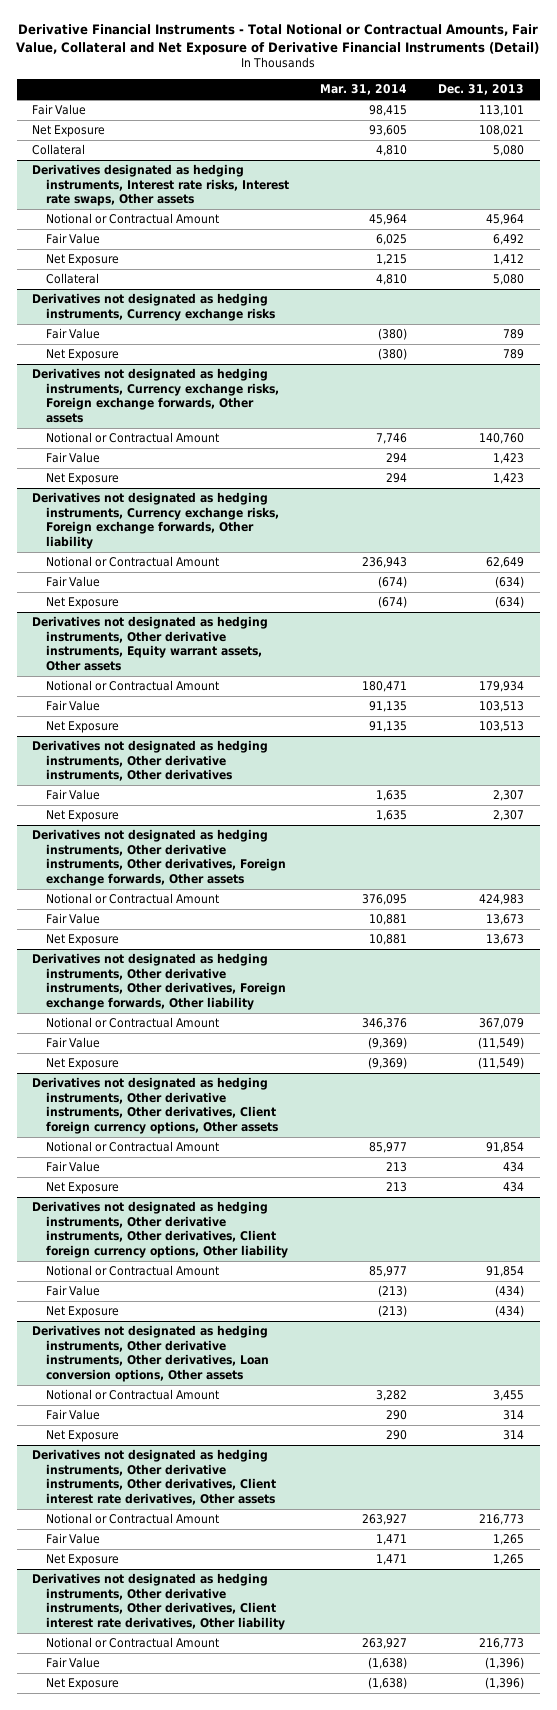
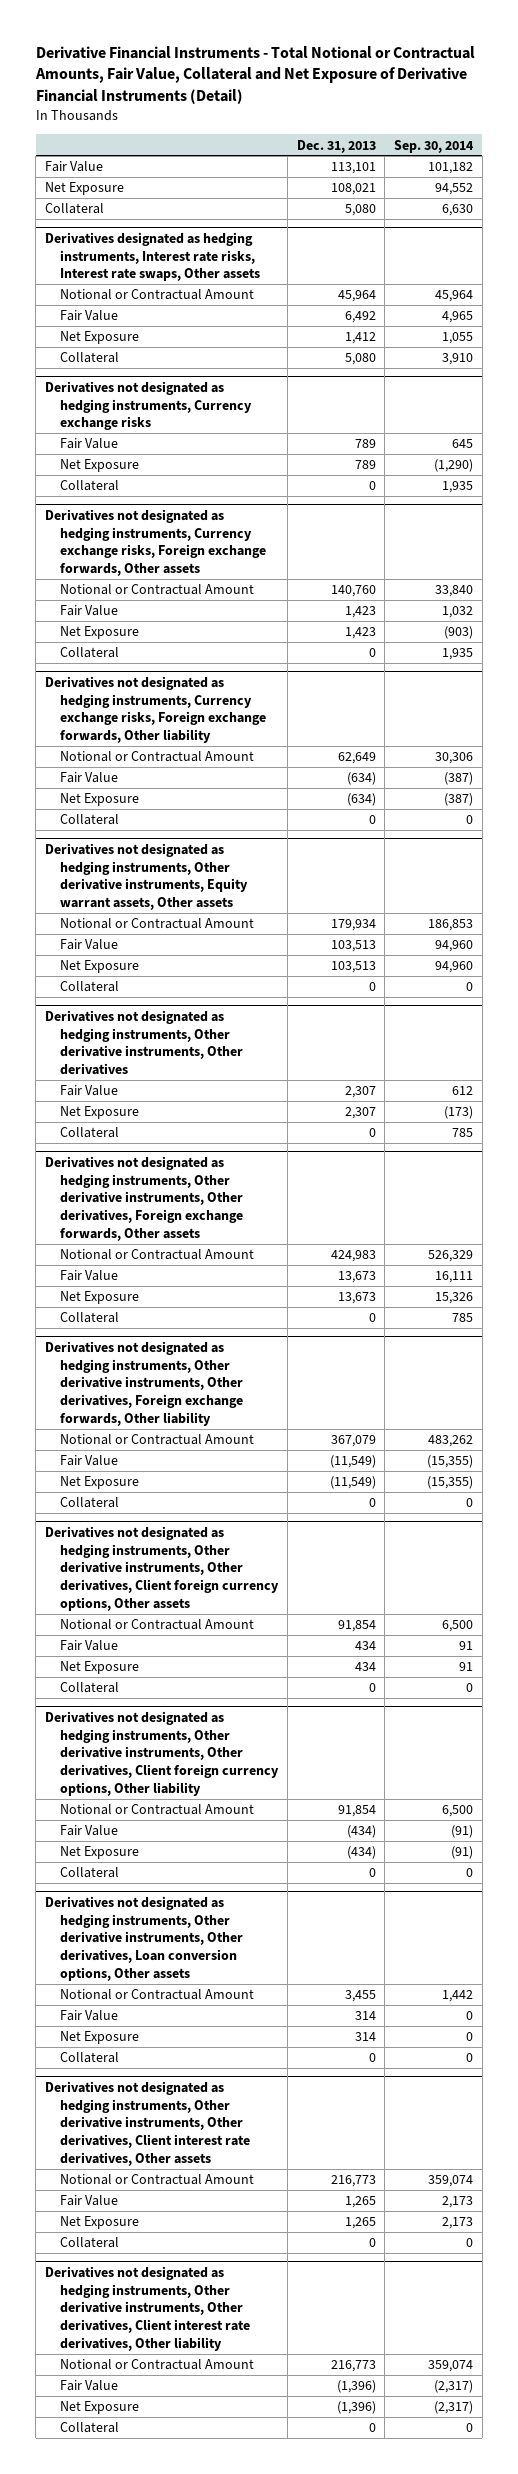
- | Mar. 31, 2014 | Dec. 31, 2013
+ | Dec. 31, 2013 | Sep. 30, 2014
@ Derivatives not designated as hedging instruments, Currency exchange risks
+ Collateral | 0 | 1,935
@ Derivatives not designated as hedging instruments, Currency exchange risks, Foreign exchange forwards, Other assets
+ Collateral | 0 | 1,935
@ Derivatives not designated as hedging instruments, Currency exchange risks, Foreign exchange forwards, Other liability
+ Collateral | 0 | 0
@ Derivatives not designated as hedging instruments, Other derivative instruments, Equity warrant assets, Other assets
+ Collateral | 0 | 0
@ Derivatives not designated as hedging instruments, Other derivative instruments, Other derivatives
+ Collateral | 0 | 785
@ Derivatives not designated as hedging instruments, Other derivative instruments, Other derivatives, Foreign exchange forwards, Other assets
+ Collateral | 0 | 785
@ Derivatives not designated as hedging instruments, Other derivative instruments, Other derivatives, Foreign exchange forwards, Other liability
+ Collateral | 0 | 0
@ Derivatives not designated as hedging instruments, Other derivative instruments, Other derivatives, Client foreign currency options, Other assets
+ Collateral | 0 | 0
@ Derivatives not designated as hedging instruments, Other derivative instruments, Other derivatives, Client foreign currency options, Other liability
+ Collateral | 0 | 0
@ Derivatives not designated as hedging instruments, Other derivative instruments, Other derivatives, Loan conversion options, Other assets
+ Collateral | 0 | 0
@ Derivatives not designated as hedging instruments, Other derivative instruments, Other derivatives, Client interest rate derivatives, Other assets
+ Collateral | 0 | 0
@ Derivatives not designated as hedging instruments, Other derivative instruments, Other derivatives, Client interest rate derivatives, Other liability
+ Collateral | 0 | 0

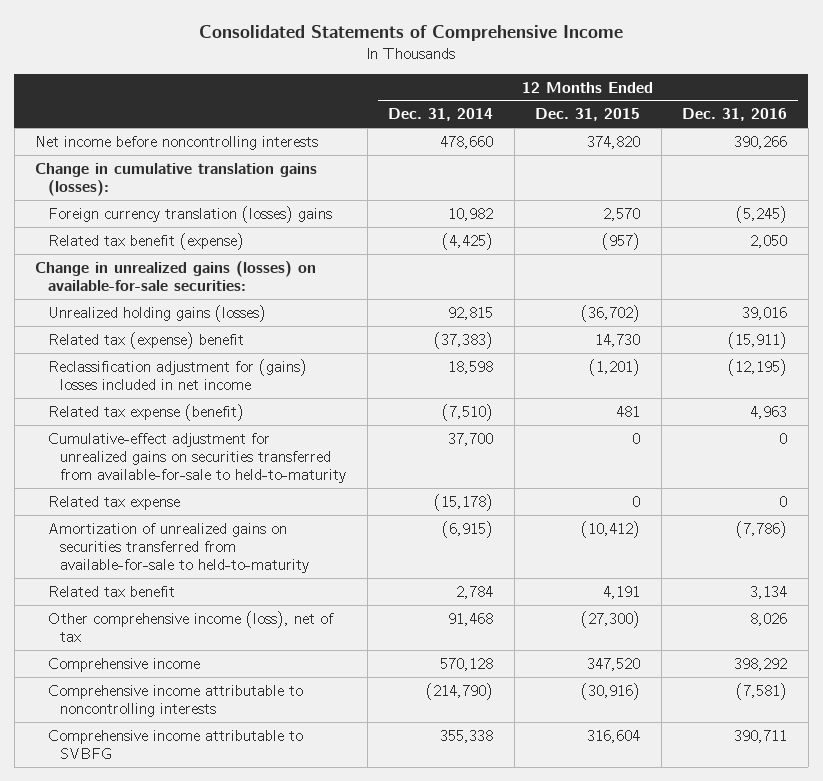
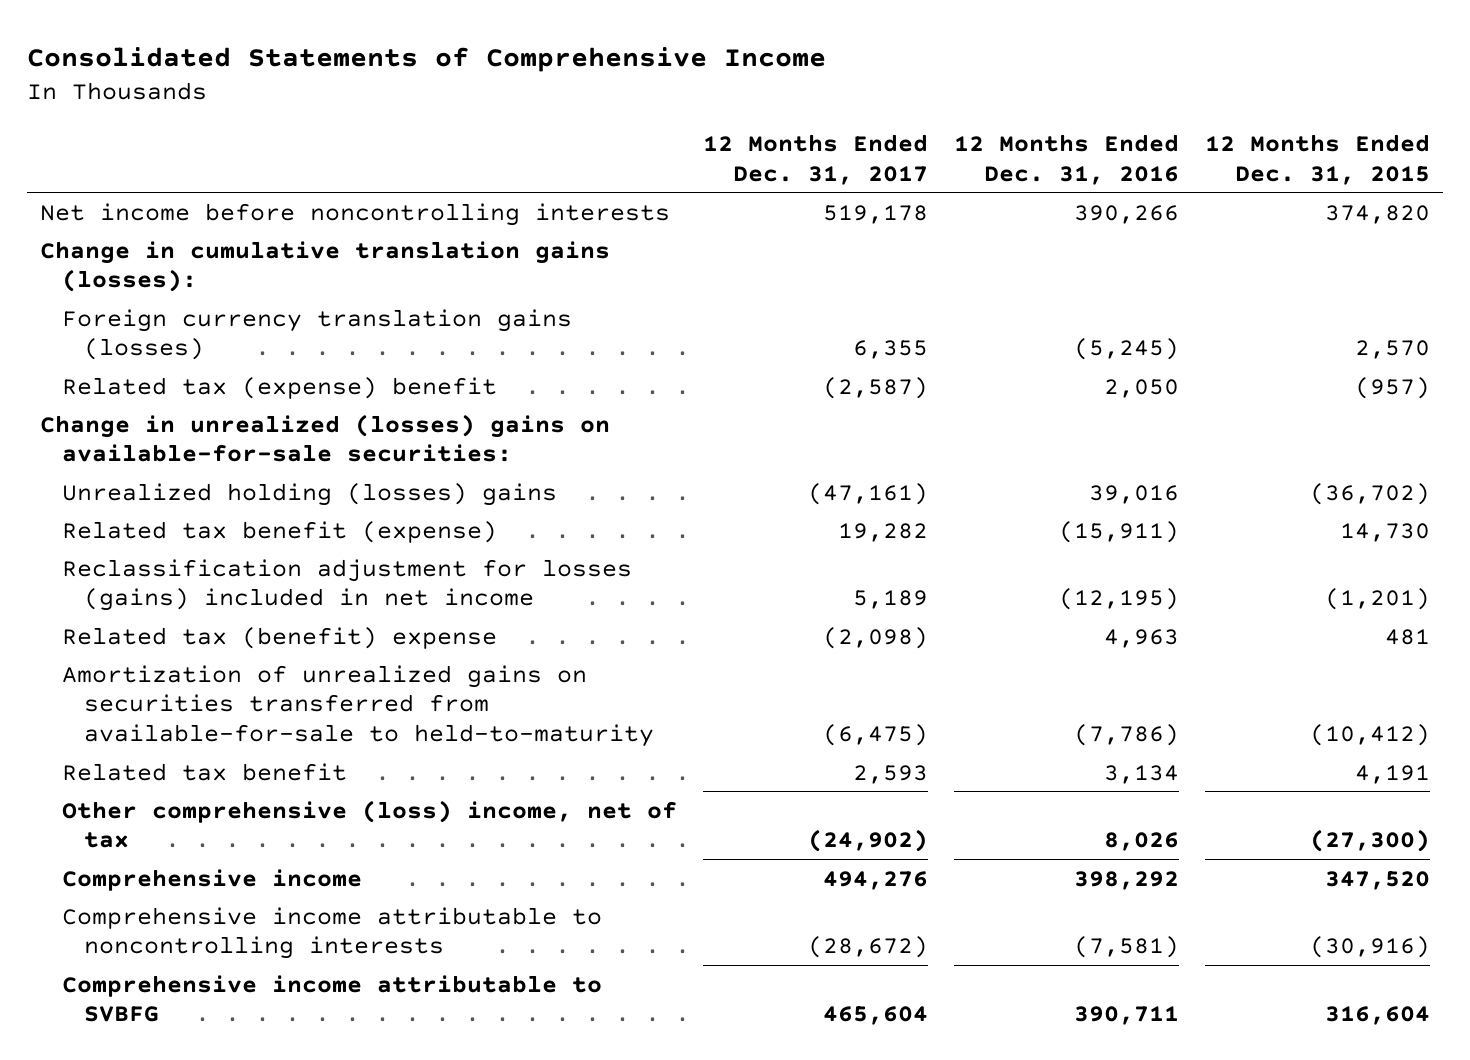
- | 12 Months Ended Dec. 31, 2014 | 12 Months Ended Dec. 31, 2015 | 12 Months Ended Dec. 31, 2016
+ | 12 Months Ended Dec. 31, 2017 | 12 Months Ended Dec. 31, 2016 | 12 Months Ended Dec. 31, 2015
- Foreign currency translation (losses) gains | 10,982 | 2,570 | (5,245)
- Related tax benefit (expense) | (4,425) | (957) | 2,050
- Change in unrealized gains (losses) on available-for-sale securities:
- Unrealized holding gains (losses) | 92,815 | (36,702) | 39,016
- Related tax (expense) benefit | (37,383) | 14,730 | (15,911)
- Reclassification adjustment for (gains) losses included in net income | 18,598 | (1,201) | (12,195)
- Related tax expense (benefit) | (7,510) | 481 | 4,963
- Cumulative-effect adjustment for unrealized gains on securities transferred from available-for-sale to held-to-maturity | 37,700 | 0 | 0
- Related tax expense | (15,178) | 0 | 0
+ Foreign currency translation gains (losses) | 6,355 | (5,245) | 2,570
+ Related tax (expense) benefit | (2,587) | 2,050 | (957)
+ Change in unrealized (losses) gains on available-for-sale securities:
+ Unrealized holding (losses) gains | (47,161) | 39,016 | (36,702)
+ Related tax benefit (expense) | 19,282 | (15,911) | 14,730
+ Reclassification adjustment for losses (gains) included in net income | 5,189 | (12,195) | (1,201)
+ Related tax (benefit) expense | (2,098) | 4,963 | 481
- Other comprehensive income (loss), net of tax | 91,468 | (27,300) | 8,026
+ Other comprehensive (loss) income, net of tax | (24,902) | 8,026 | (27,300)

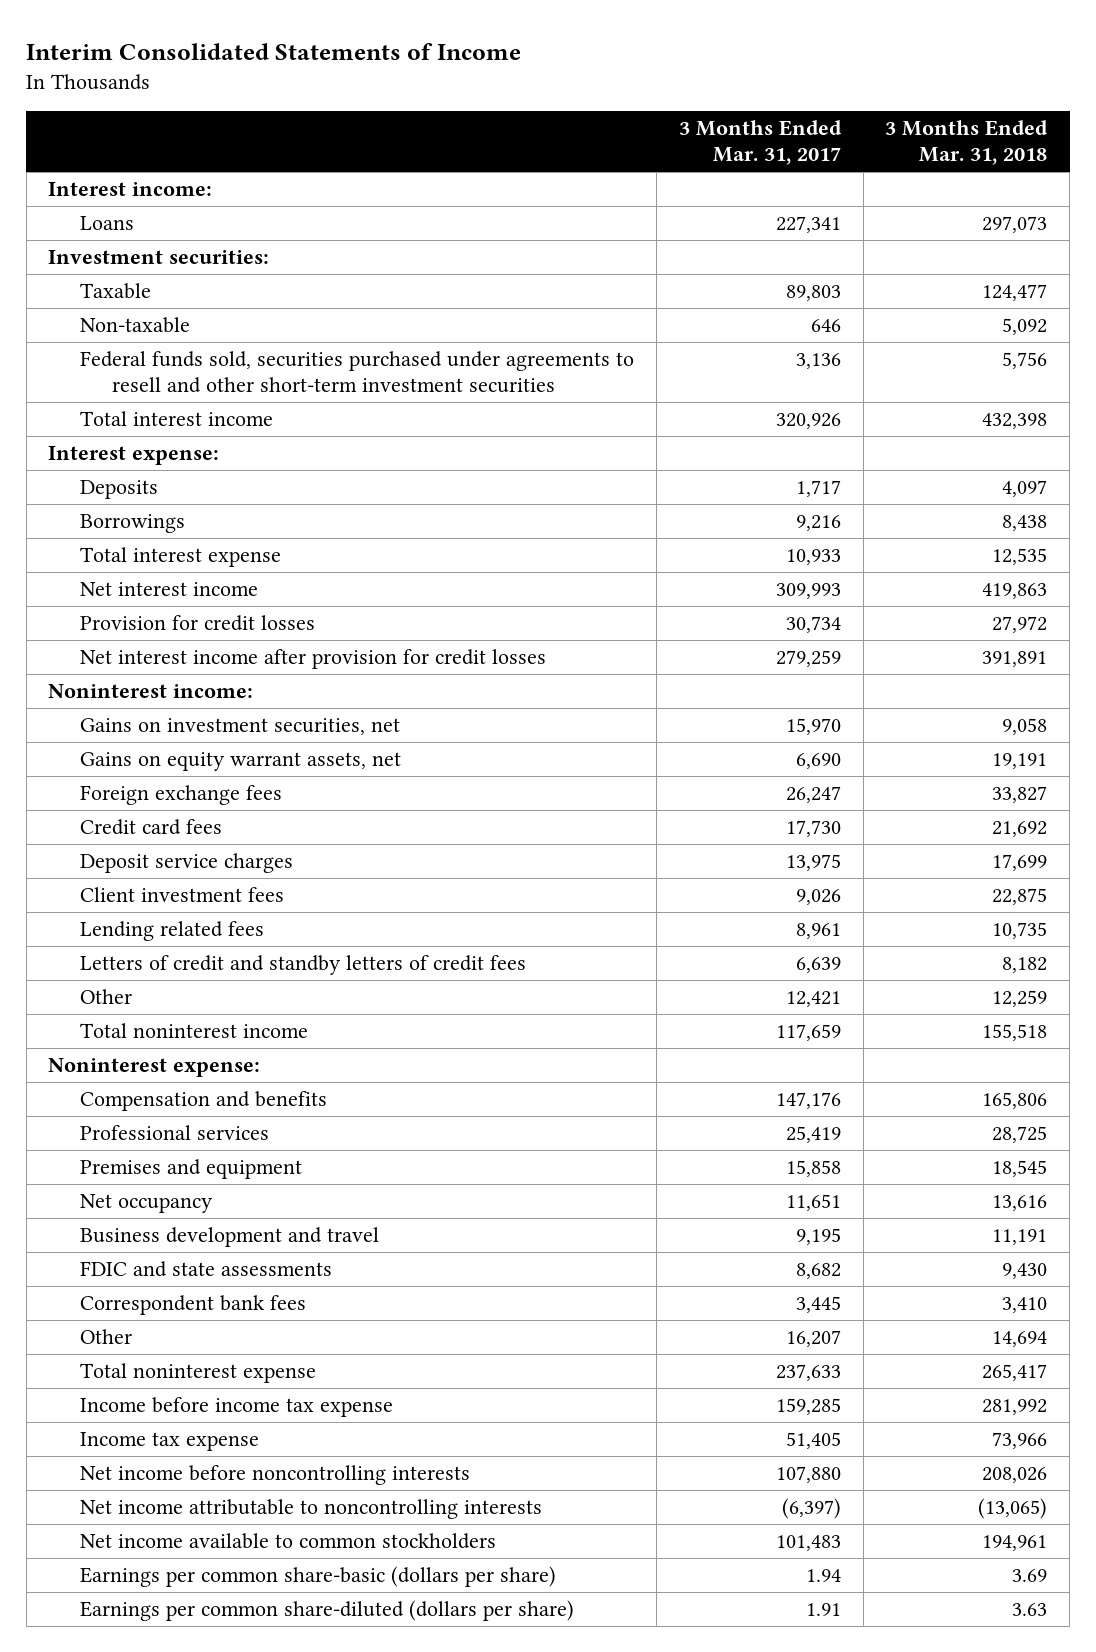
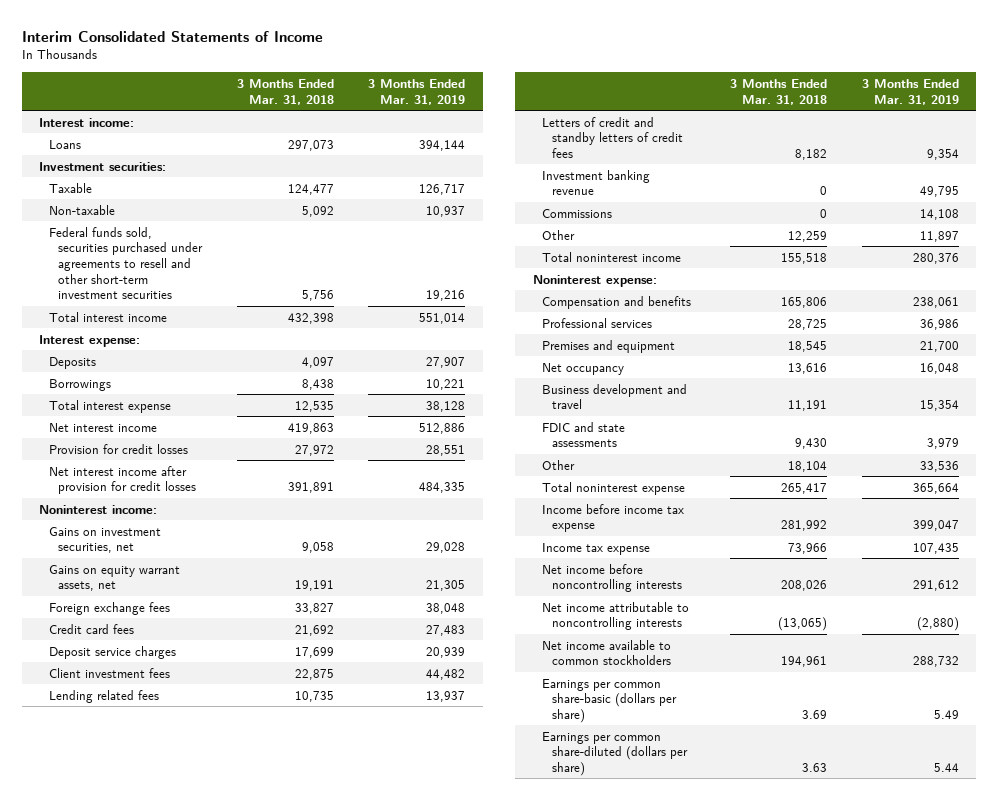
- | 3 Months Ended Mar. 31, 2017 | 3 Months Ended Mar. 31, 2018
+ | 3 Months Ended Mar. 31, 2018 | 3 Months Ended Mar. 31, 2019
+ Investment banking revenue | 0 | 49,795
+ Commissions | 0 | 14,108
- Correspondent bank fees | 3,445 | 3,410
- Other | 16,207 | 14,694
+ Other | 18,104 | 33,536

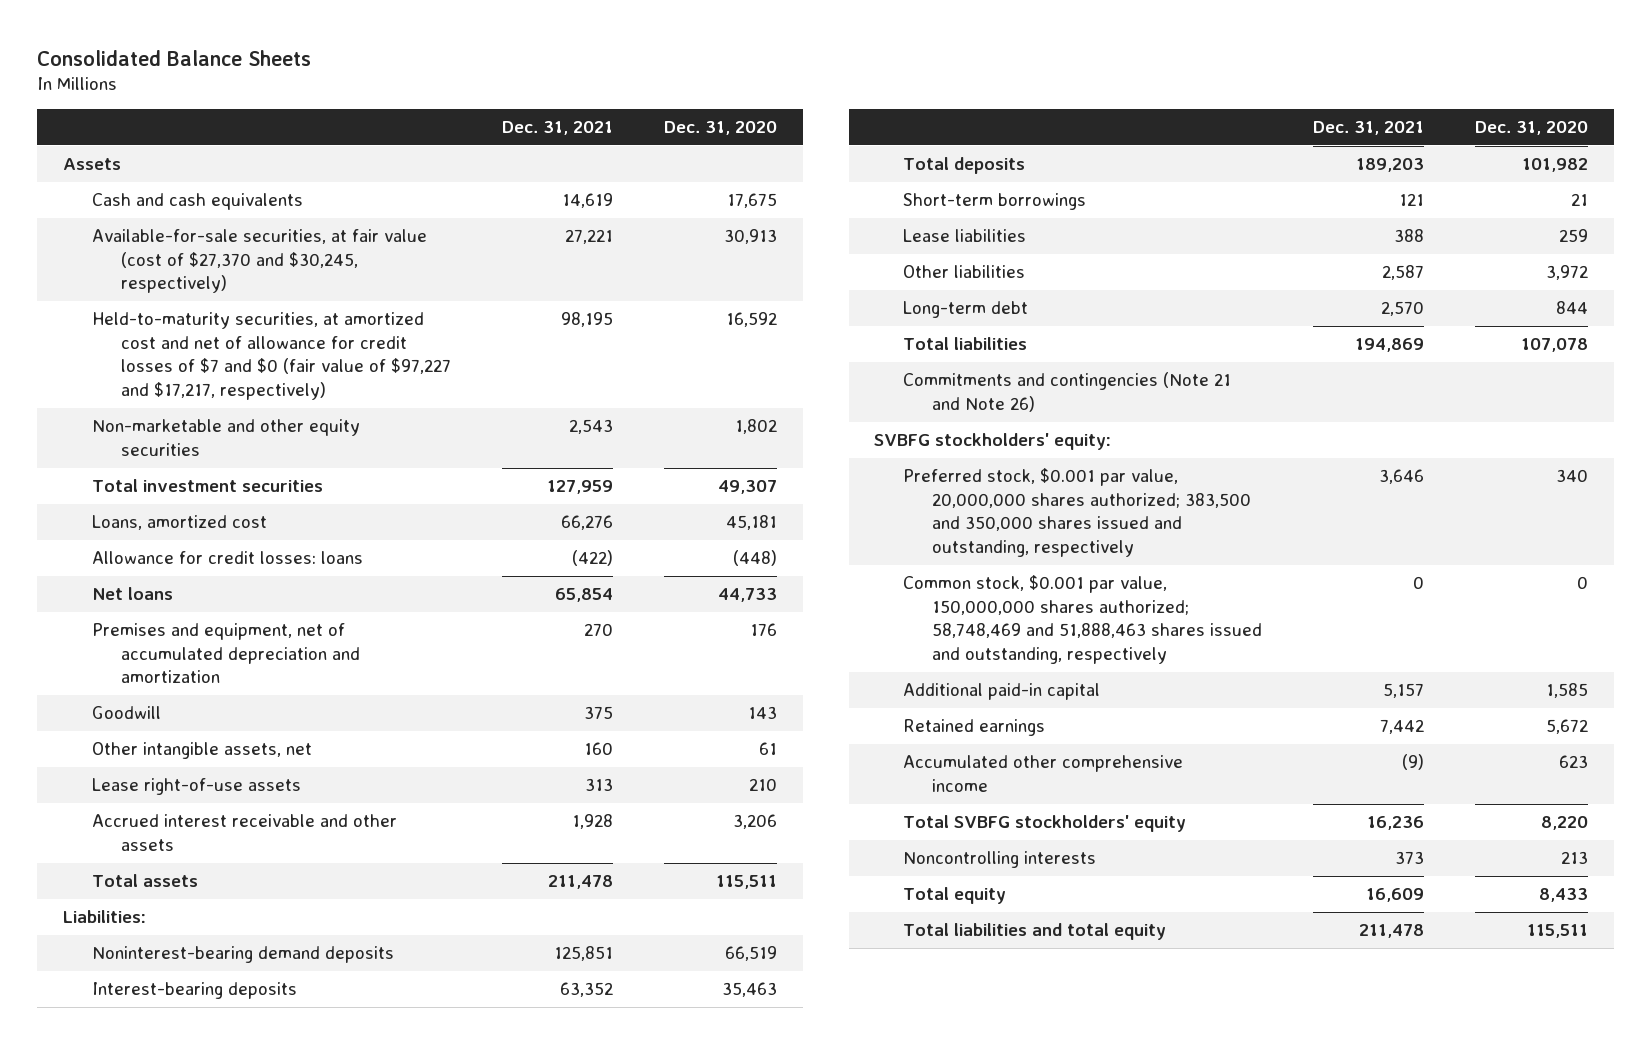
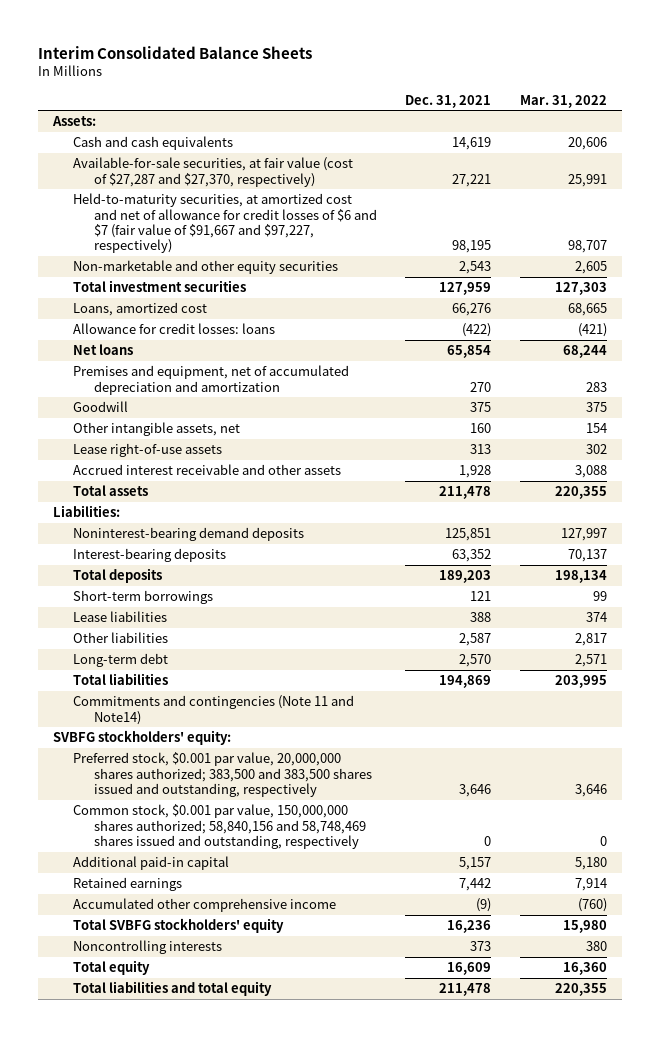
- Consolidated Balance Sheets
+ Interim Consolidated Balance Sheets
- | Dec. 31, 2021 | Dec. 31, 2020
+ | Dec. 31, 2021 | Mar. 31, 2022
- Assets
+ Assets:
- Available-for-sale securities, at fair value (cost of $27,370 and $30,245, respectively) | 27,221 | 30,913
- Held-to-maturity securities, at amortized cost and net of allowance for credit losses of $7 and $0 (fair value of $97,227 and $17,217, respectively) | 98,195 | 16,592
+ Available-for-sale securities, at fair value (cost of $27,287 and $27,370, respectively) | 27,221 | 25,991
+ Held-to-maturity securities, at amortized cost and net of allowance for credit losses of $6 and $7 (fair value of $91,667 and $97,227, respectively) | 98,195 | 98,707
- Commitments and contingencies (Note 21 and Note 26)
+ Commitments and contingencies (Note 11 and Note14)
- Preferred stock, $0.001 par value, 20,000,000 shares authorized; 383,500 and 350,000 shares issued and outstanding, respectively | 3,646 | 340
- Common stock, $0.001 par value, 150,000,000 shares authorized; 58,748,469 and 51,888,463 shares issued and outstanding, respectively | 0 | 0
+ Preferred stock, $0.001 par value, 20,000,000 shares authorized; 383,500 and 383,500 shares issued and outstanding, respectively | 3,646 | 3,646
+ Common stock, $0.001 par value, 150,000,000 shares authorized; 58,840,156 and 58,748,469 shares issued and outstanding, respectively | 0 | 0

